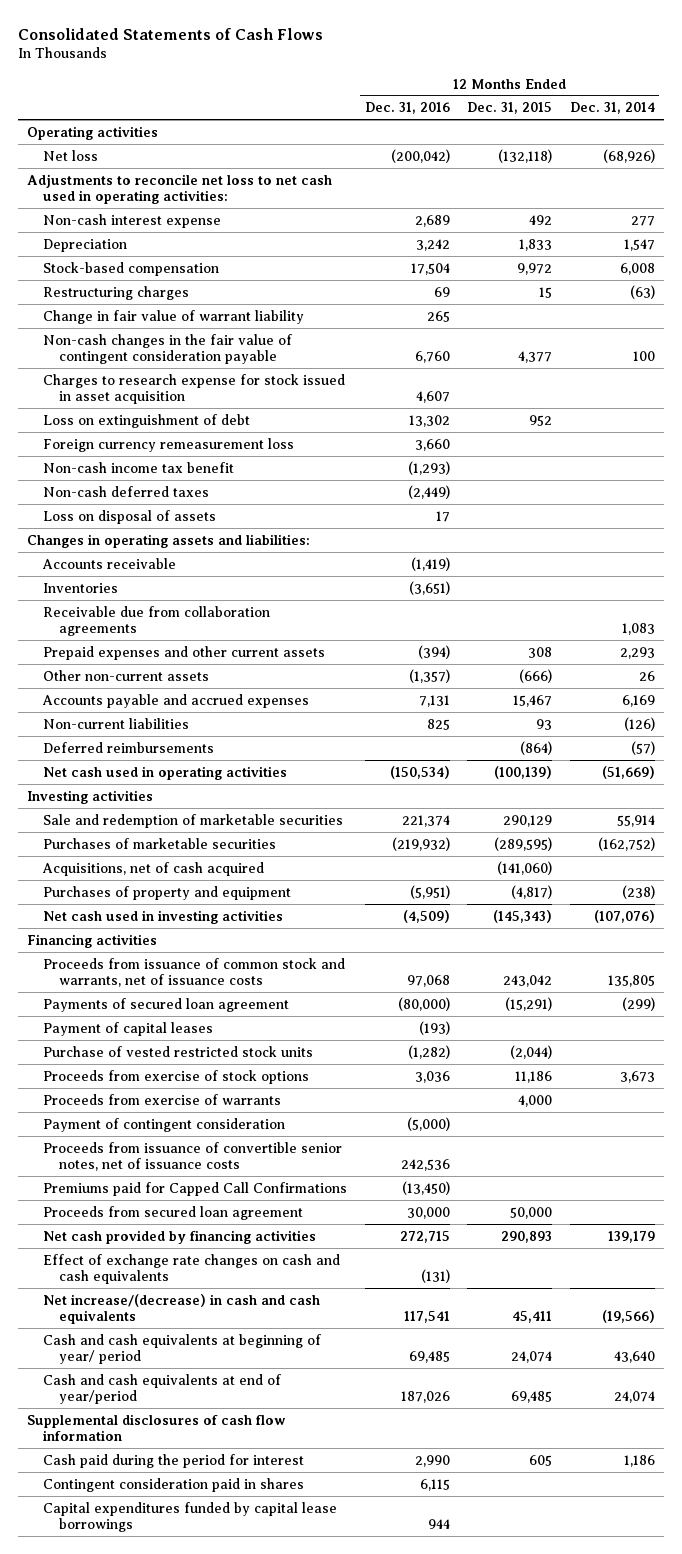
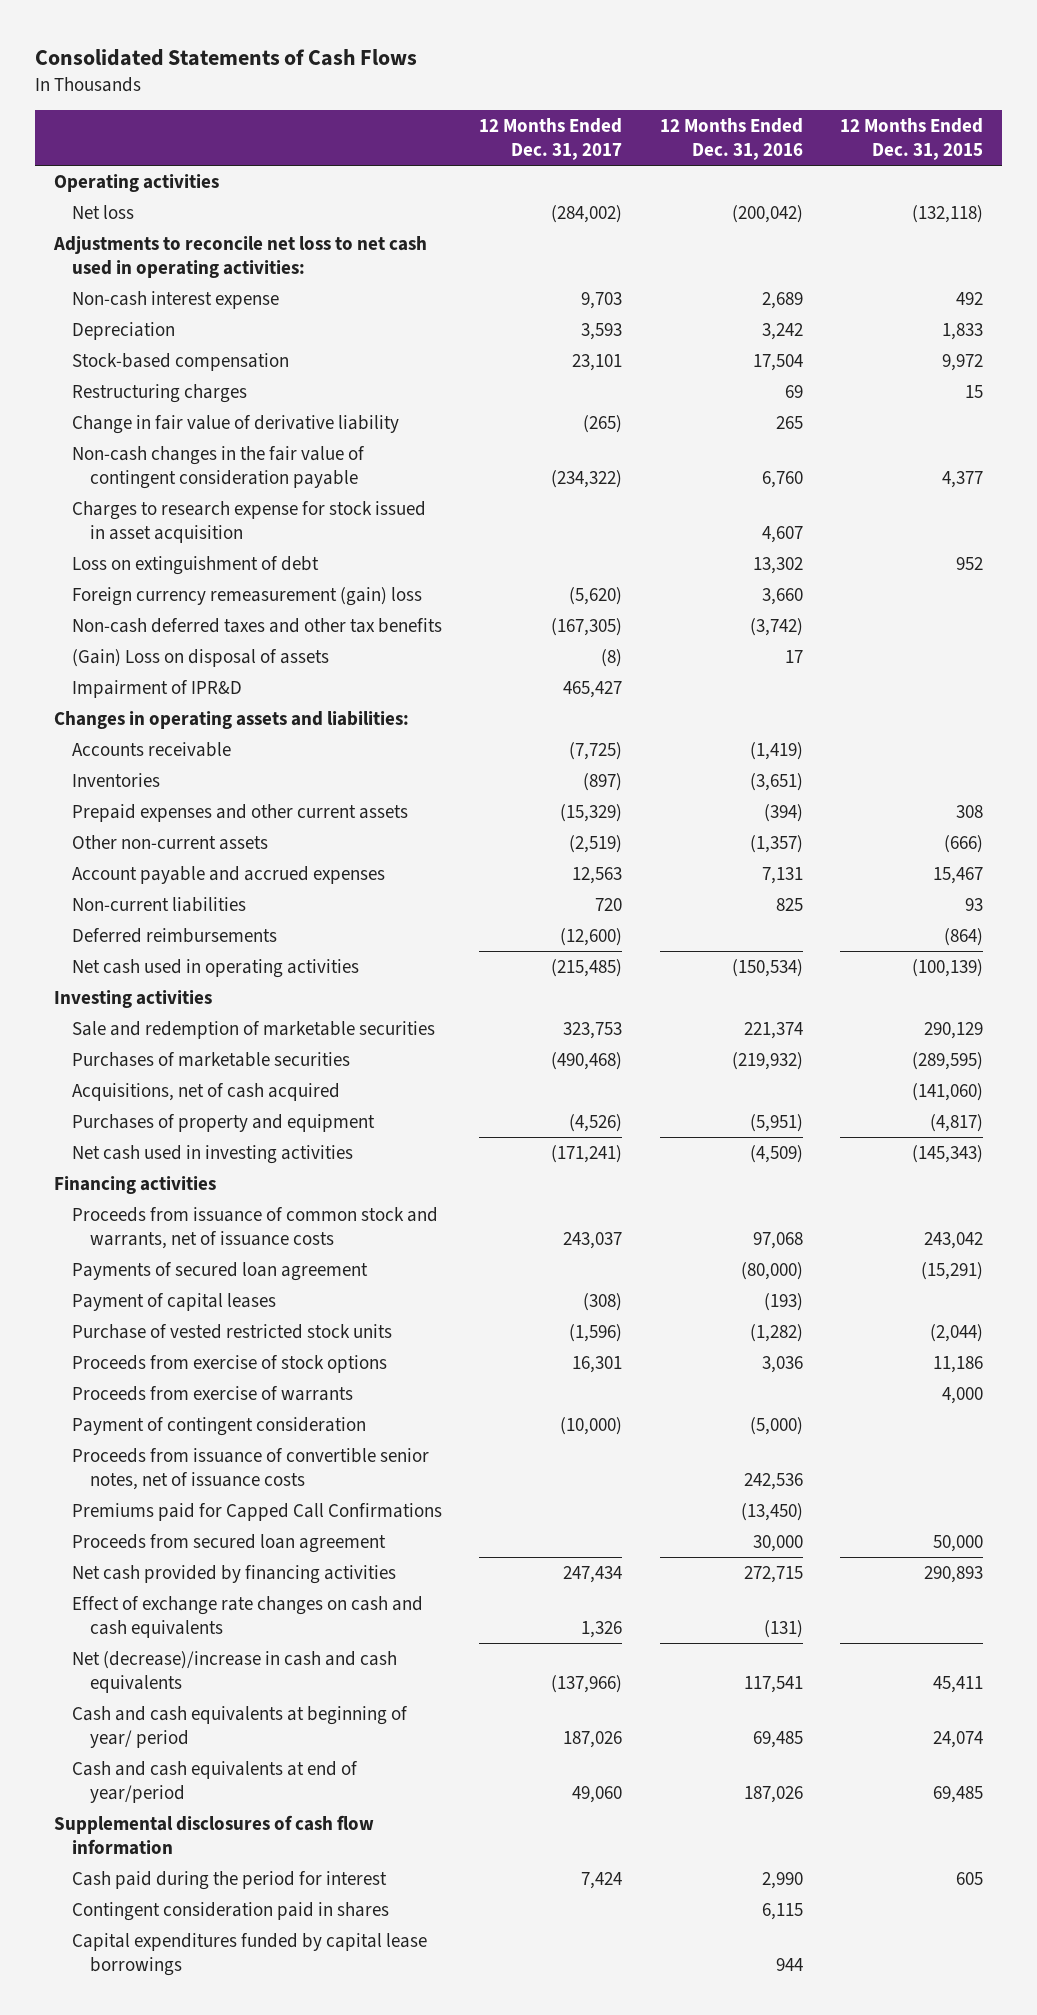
- | 12 Months Ended Dec. 31, 2016 | 12 Months Ended Dec. 31, 2015 | 12 Months Ended Dec. 31, 2014
+ | 12 Months Ended Dec. 31, 2017 | 12 Months Ended Dec. 31, 2016 | 12 Months Ended Dec. 31, 2015
- Change in fair value of warrant liability | 265 | |
+ Change in fair value of derivative liability | (265) | 265 |
- Foreign currency remeasurement loss | 3,660 | |
- Non-cash income tax benefit | (1,293) | |
- Non-cash deferred taxes | (2,449) | |
- Loss on disposal of assets | 17 | |
+ Foreign currency remeasurement (gain) loss | (5,620) | 3,660 |
+ Non-cash deferred taxes and other tax benefits | (167,305) | (3,742) |
+ (Gain) Loss on disposal of assets | (8) | 17 |
+ Impairment of IPR&D | 465,427 | |
- Receivable due from collaboration agreements | | | 1,083
- Accounts payable and accrued expenses | 7,131 | 15,467 | 6,169
+ Account payable and accrued expenses | 12,563 | 7,131 | 15,467
- Net increase/(decrease) in cash and cash equivalents | 117,541 | 45,411 | (19,566)
+ Net (decrease)/increase in cash and cash equivalents | (137,966) | 117,541 | 45,411

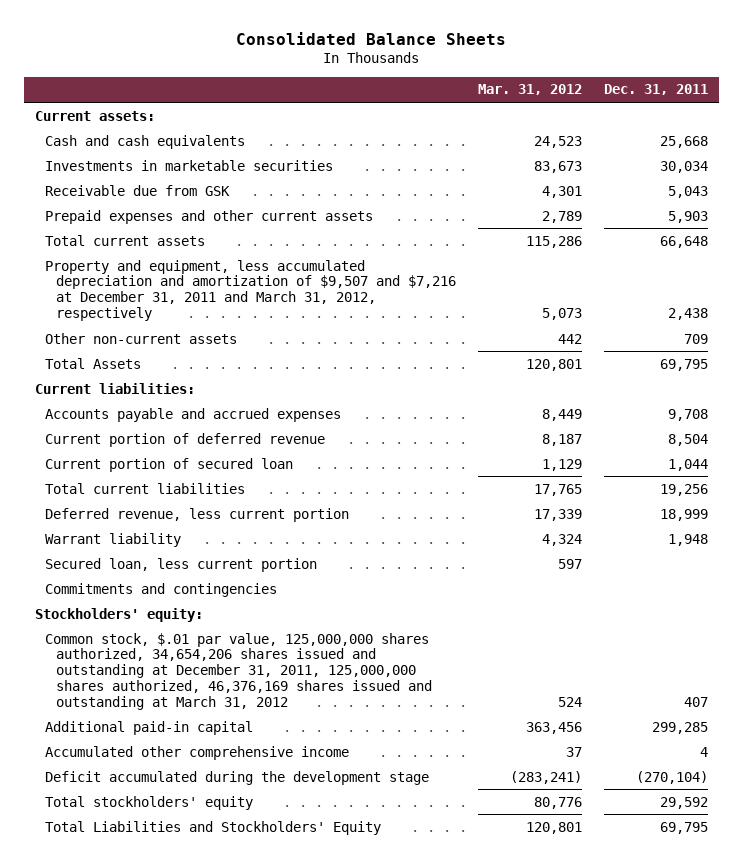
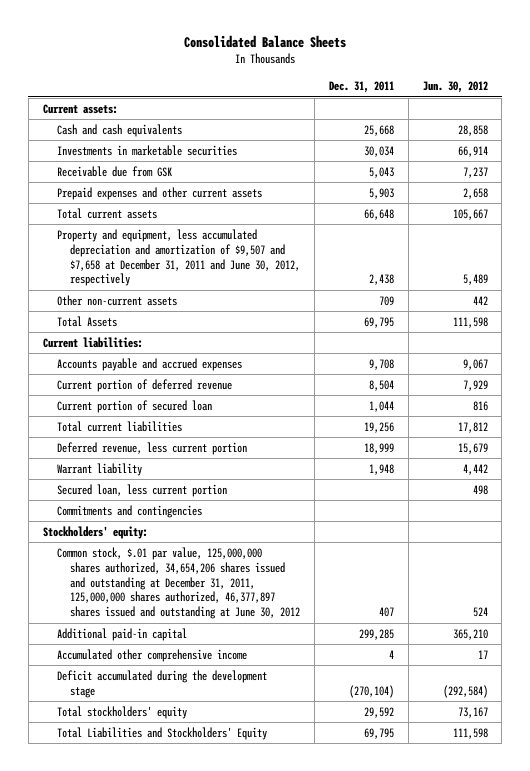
- | Mar. 31, 2012 | Dec. 31, 2011
+ | Dec. 31, 2011 | Jun. 30, 2012
- Property and equipment, less accumulated depreciation and amortization of $9,507 and $7,216 at December 31, 2011 and March 31, 2012, respectively | 5,073 | 2,438
+ Property and equipment, less accumulated depreciation and amortization of $9,507 and $7,658 at December 31, 2011 and June 30, 2012, respectively | 2,438 | 5,489
- Common stock, $.01 par value, 125,000,000 shares authorized, 34,654,206 shares issued and outstanding at December 31, 2011, 125,000,000 shares authorized, 46,376,169 shares issued and outstanding at March 31, 2012 | 524 | 407
+ Common stock, $.01 par value, 125,000,000 shares authorized, 34,654,206 shares issued and outstanding at December 31, 2011, 125,000,000 shares authorized, 46,377,897 shares issued and outstanding at June 30, 2012 | 407 | 524

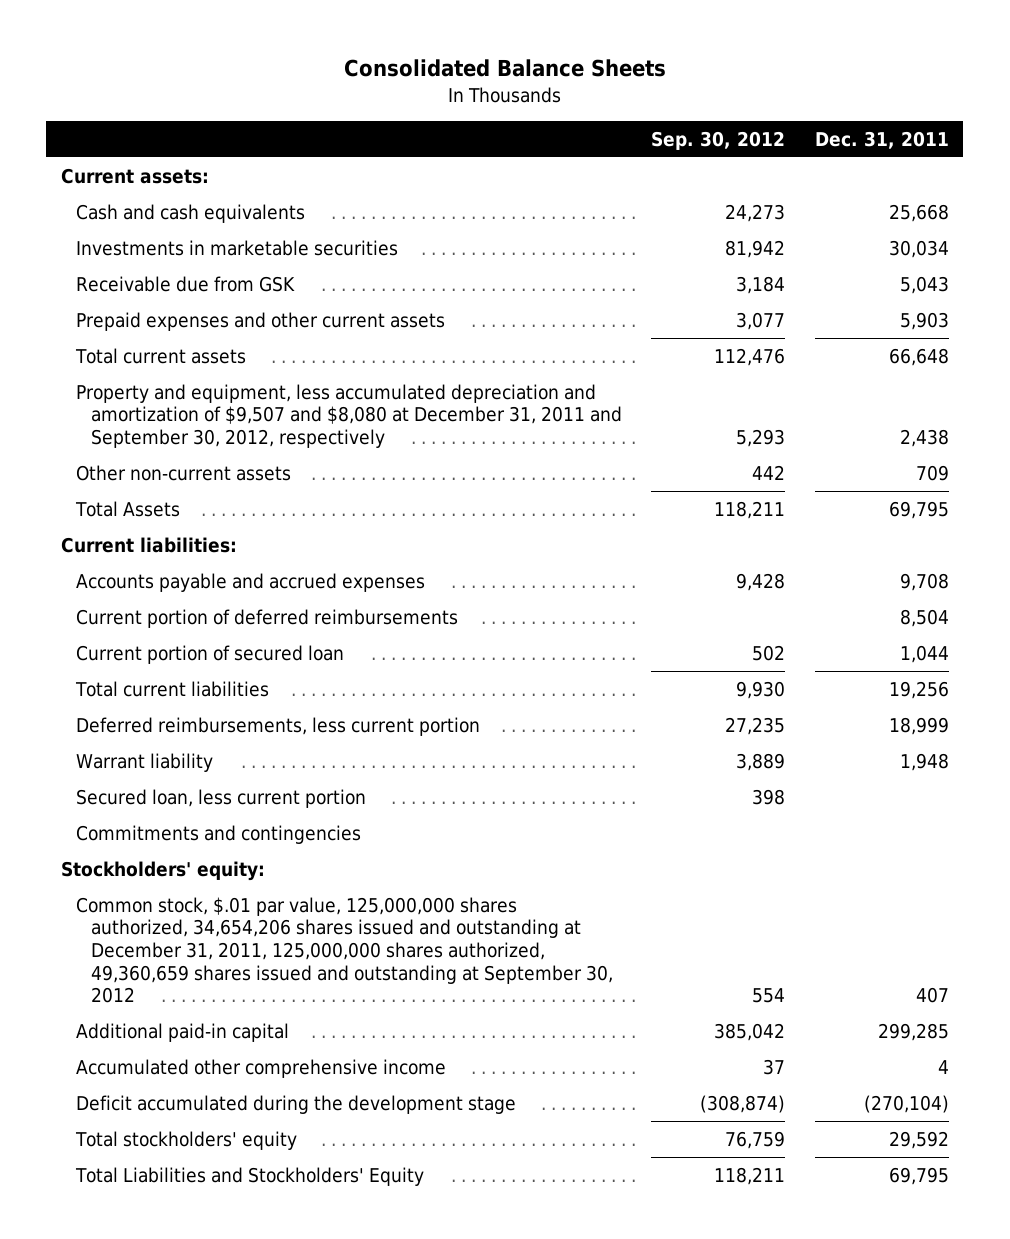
- | Dec. 31, 2011 | Jun. 30, 2012
+ | Sep. 30, 2012 | Dec. 31, 2011
- Property and equipment, less accumulated depreciation and amortization of $9,507 and $7,658 at December 31, 2011 and June 30, 2012, respectively | 2,438 | 5,489
+ Property and equipment, less accumulated depreciation and amortization of $9,507 and $8,080 at December 31, 2011 and September 30, 2012, respectively | 5,293 | 2,438
- Current portion of deferred revenue | 8,504 | 7,929
+ Current portion of deferred reimbursements | | 8,504
- Deferred revenue, less current portion | 18,999 | 15,679
+ Deferred reimbursements, less current portion | 27,235 | 18,999
- Common stock, $.01 par value, 125,000,000 shares authorized, 34,654,206 shares issued and outstanding at December 31, 2011, 125,000,000 shares authorized, 46,377,897 shares issued and outstanding at June 30, 2012 | 407 | 524
+ Common stock, $.01 par value, 125,000,000 shares authorized, 34,654,206 shares issued and outstanding at December 31, 2011, 125,000,000 shares authorized, 49,360,659 shares issued and outstanding at September 30, 2012 | 554 | 407

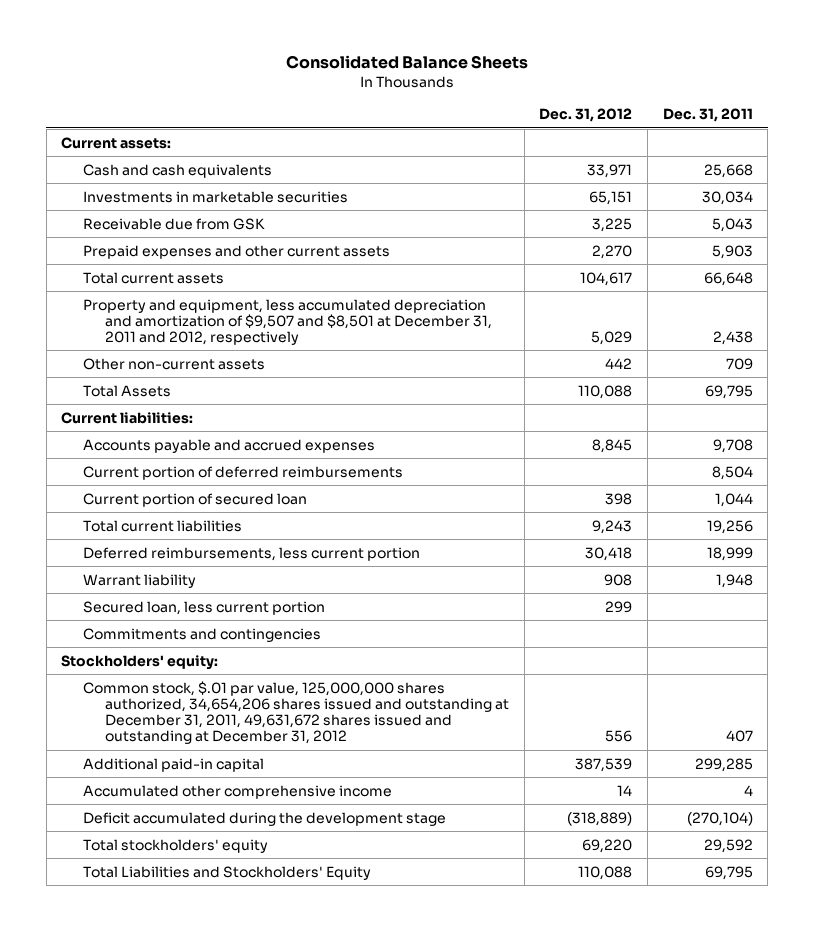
- | Sep. 30, 2012 | Dec. 31, 2011
+ | Dec. 31, 2012 | Dec. 31, 2011
- Property and equipment, less accumulated depreciation and amortization of $9,507 and $8,080 at December 31, 2011 and September 30, 2012, respectively | 5,293 | 2,438
+ Property and equipment, less accumulated depreciation and amortization of $9,507 and $8,501 at December 31, 2011 and 2012, respectively | 5,029 | 2,438
- Common stock, $.01 par value, 125,000,000 shares authorized, 34,654,206 shares issued and outstanding at December 31, 2011, 125,000,000 shares authorized, 49,360,659 shares issued and outstanding at September 30, 2012 | 554 | 407
+ Common stock, $.01 par value, 125,000,000 shares authorized, 34,654,206 shares issued and outstanding at December 31, 2011, 49,631,672 shares issued and outstanding at December 31, 2012 | 556 | 407

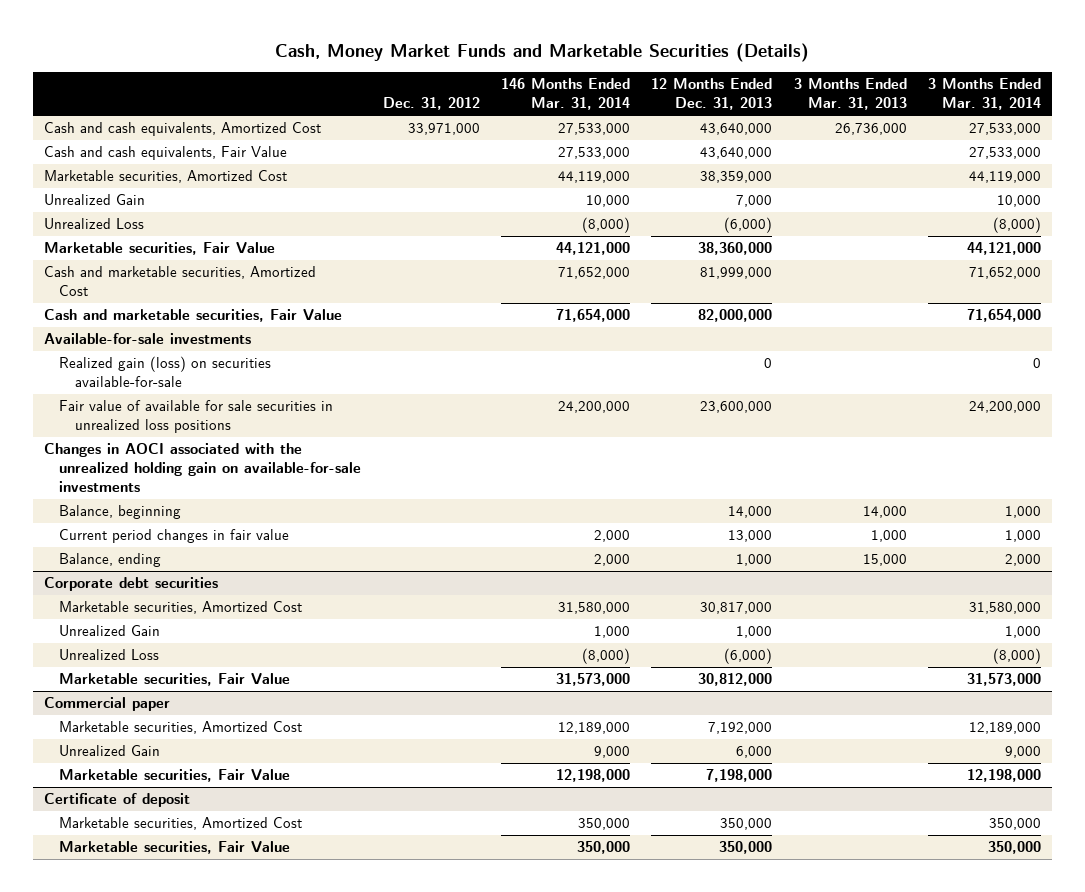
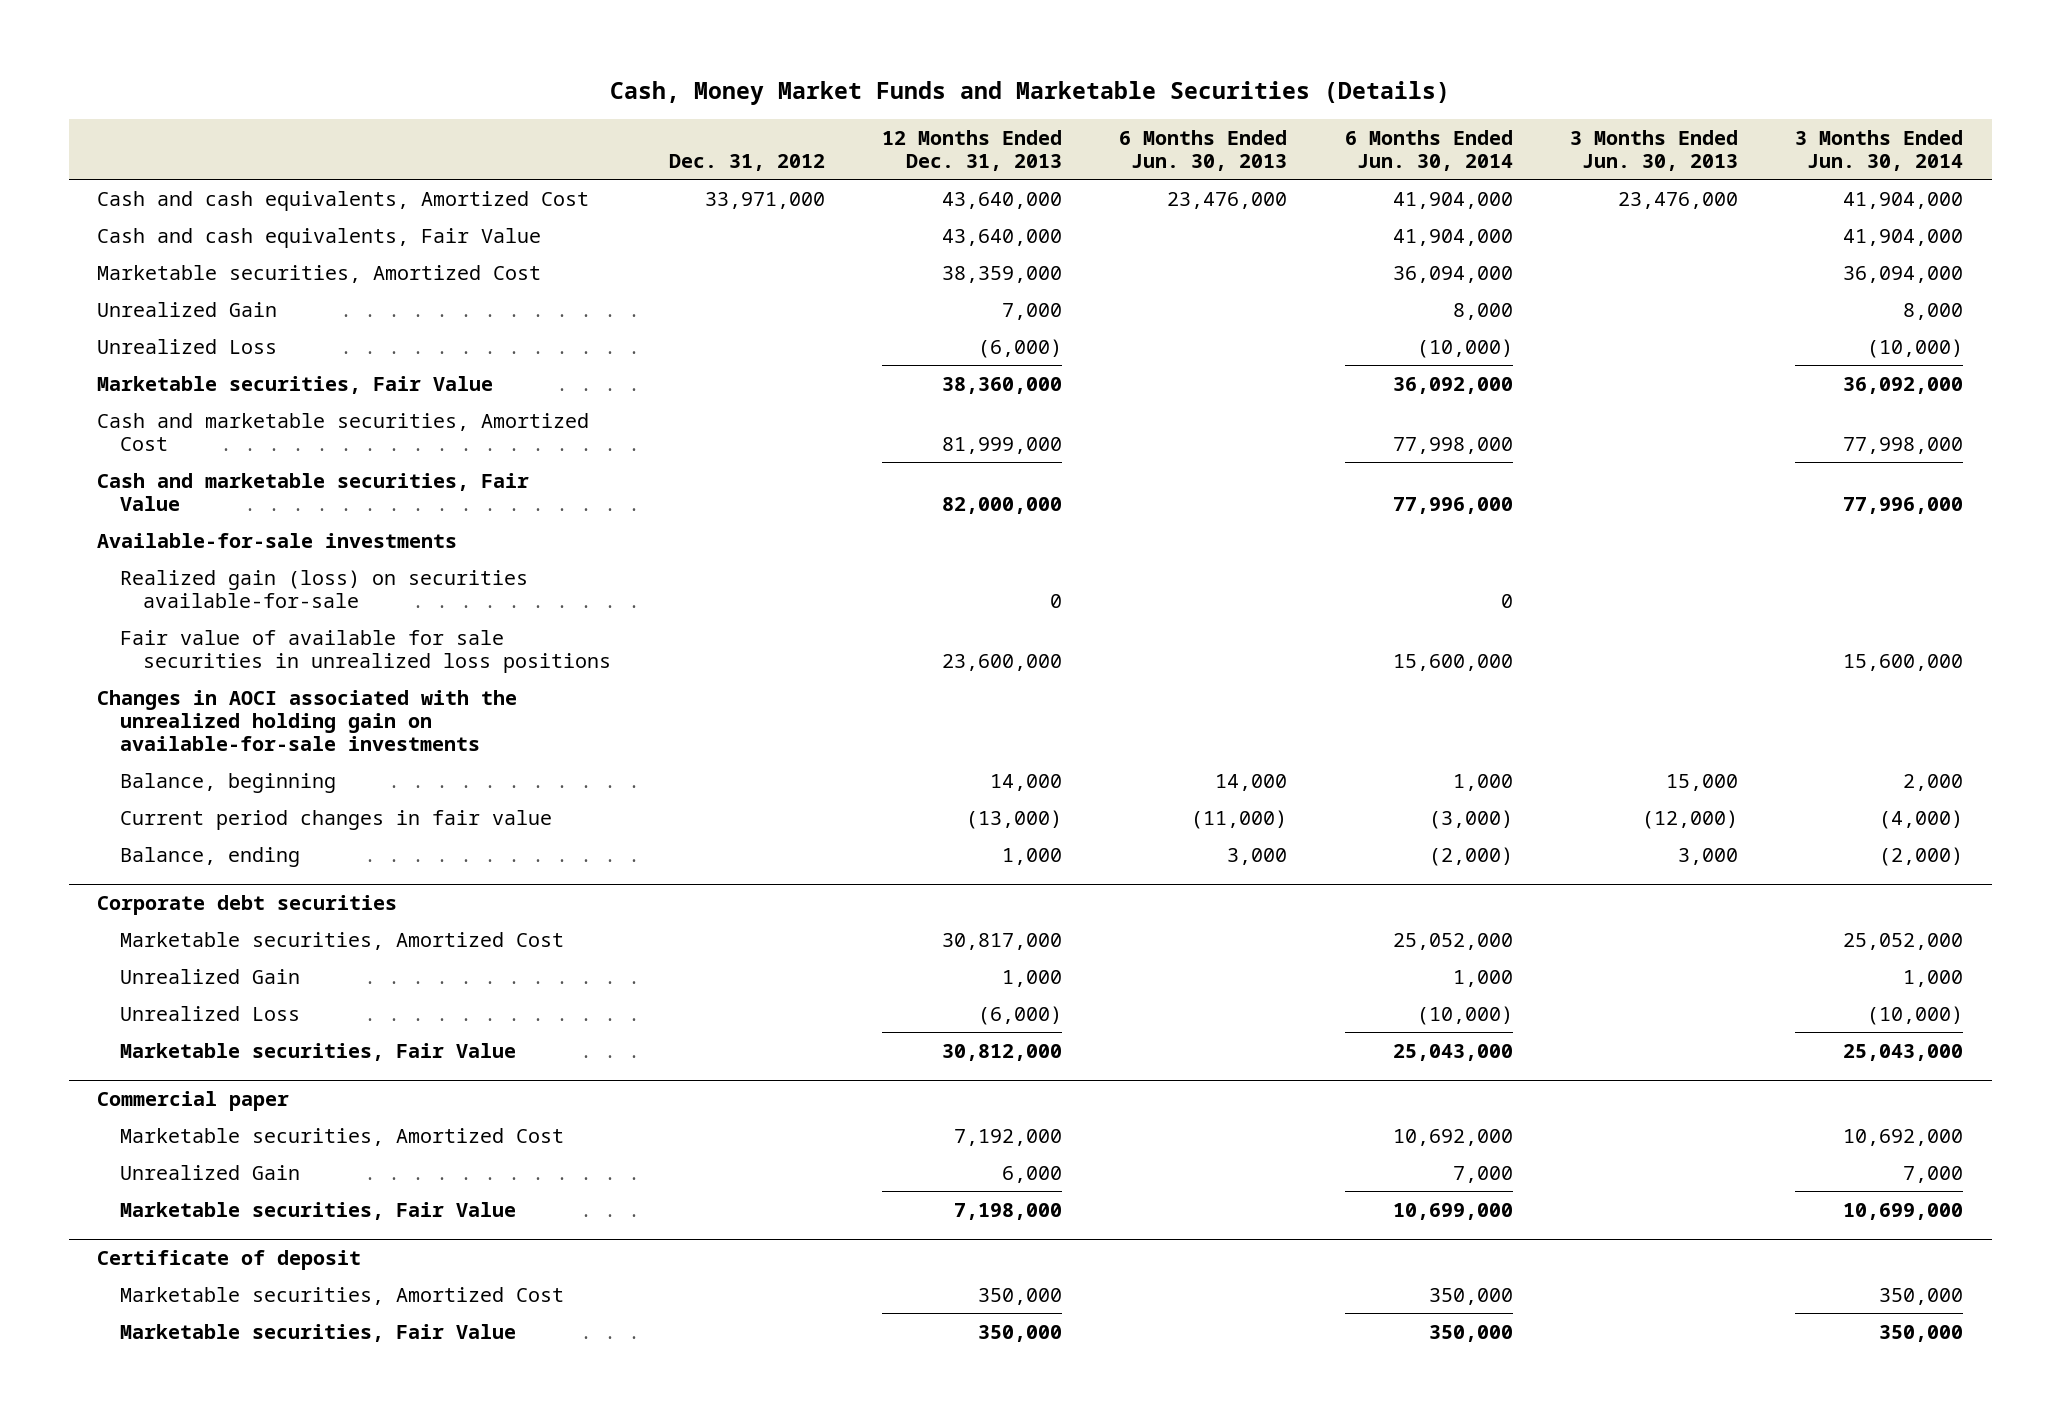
- | Dec. 31, 2012 | 146 Months Ended Mar. 31, 2014 | 12 Months Ended Dec. 31, 2013 | 3 Months Ended Mar. 31, 2013 | 3 Months Ended Mar. 31, 2014
+ | Dec. 31, 2012 | 12 Months Ended Dec. 31, 2013 | 6 Months Ended Jun. 30, 2013 | 6 Months Ended Jun. 30, 2014 | 3 Months Ended Jun. 30, 2013 | 3 Months Ended Jun. 30, 2014
- Current period changes in fair value | | 2,000 | 13,000 | 1,000 | 1,000
+ Current period changes in fair value | | (13,000) | (11,000) | (3,000) | (12,000) | (4,000)

